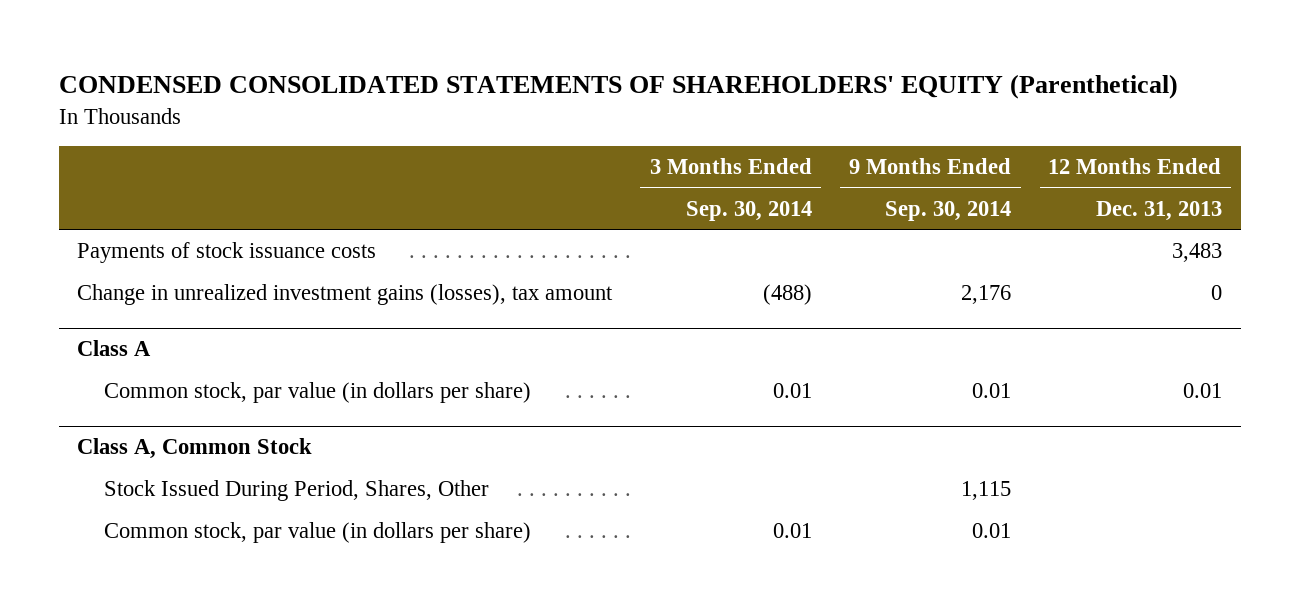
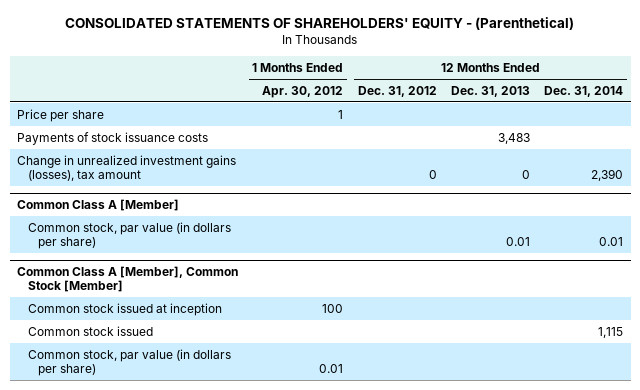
- CONDENSED CONSOLIDATED STATEMENTS OF SHAREHOLDERS' EQUITY (Parenthetical)
+ CONSOLIDATED STATEMENTS OF SHAREHOLDERS' EQUITY - (Parenthetical)
- | 3 Months Ended Sep. 30, 2014 | 9 Months Ended Sep. 30, 2014 | 12 Months Ended Dec. 31, 2013
+ | 1 Months Ended Apr. 30, 2012 | 12 Months Ended Dec. 31, 2012 | 12 Months Ended Dec. 31, 2013 | 12 Months Ended Dec. 31, 2014
+ Price per share | 1 | | |
- Class A
+ Common Class A [Member]
- Class A, Common Stock
- Stock Issued During Period, Shares, Other | | 1,115 |
+ Common Class A [Member], Common Stock [Member]
+ Common stock issued at inception | 100 | | |
+ Common stock issued | | | | 1,115

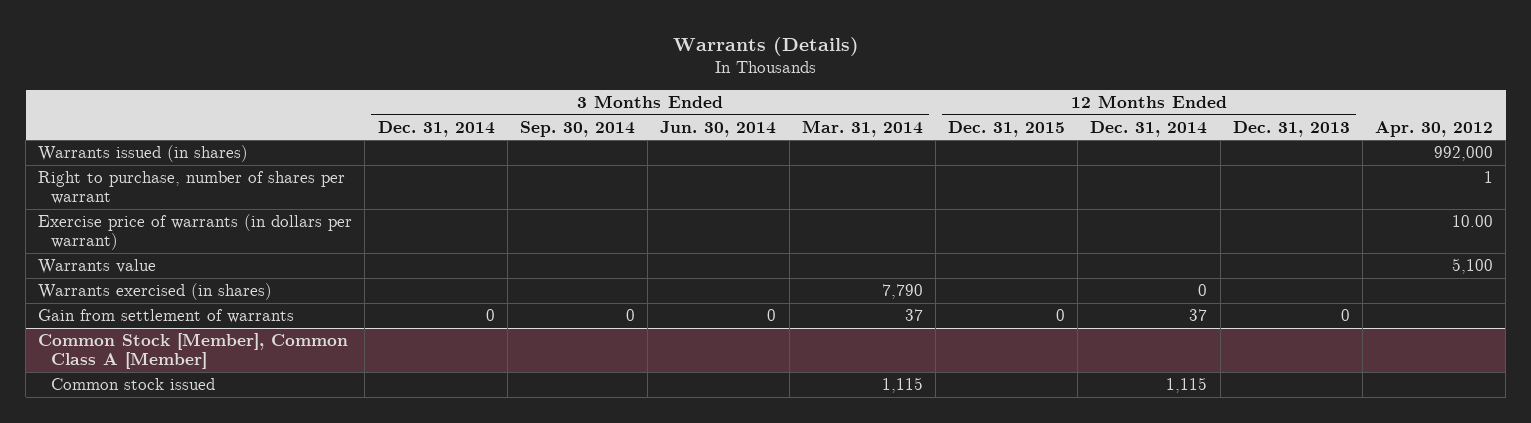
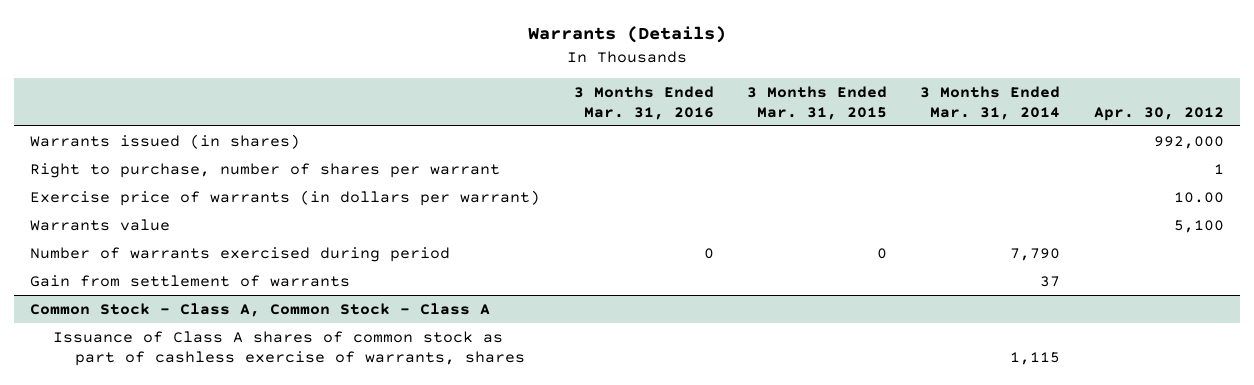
- | 3 Months Ended Dec. 31, 2014 | 3 Months Ended Sep. 30, 2014 | 3 Months Ended Jun. 30, 2014 | 3 Months Ended Mar. 31, 2014 | 12 Months Ended Dec. 31, 2015 | 12 Months Ended Dec. 31, 2014 | 12 Months Ended Dec. 31, 2013 | Apr. 30, 2012
+ | 3 Months Ended Mar. 31, 2016 | 3 Months Ended Mar. 31, 2015 | 3 Months Ended Mar. 31, 2014 | Apr. 30, 2012
- Warrants exercised (in shares) | | | | 7,790 | | 0 | |
+ Number of warrants exercised during period | 0 | 0 | 7,790 |
- Common Stock [Member], Common Class A [Member]
- Common stock issued | | | | 1,115 | | 1,115 | |
+ Common Stock - Class A, Common Stock - Class A
+ Issuance of Class A shares of common stock as part of cashless exercise of warrants, shares | | | 1,115 |

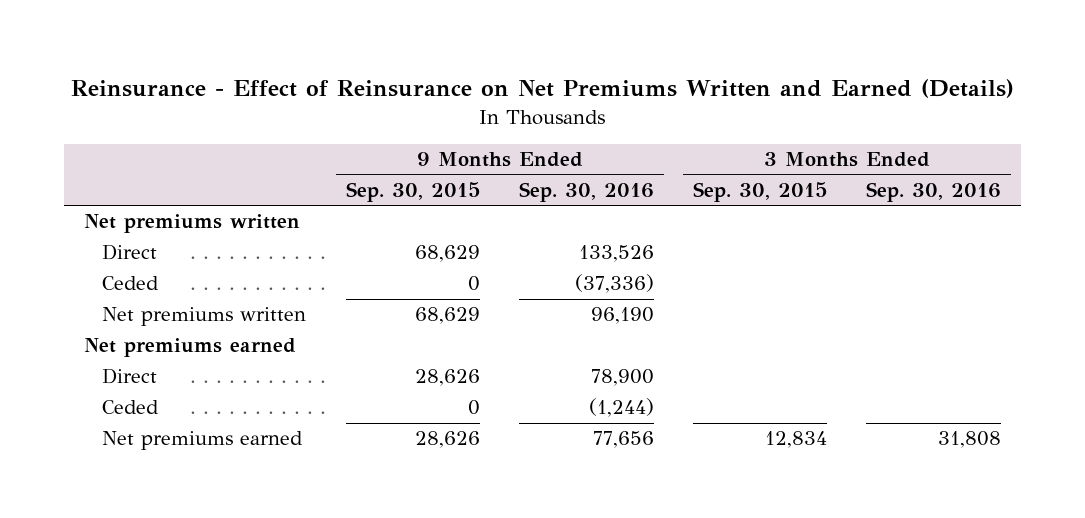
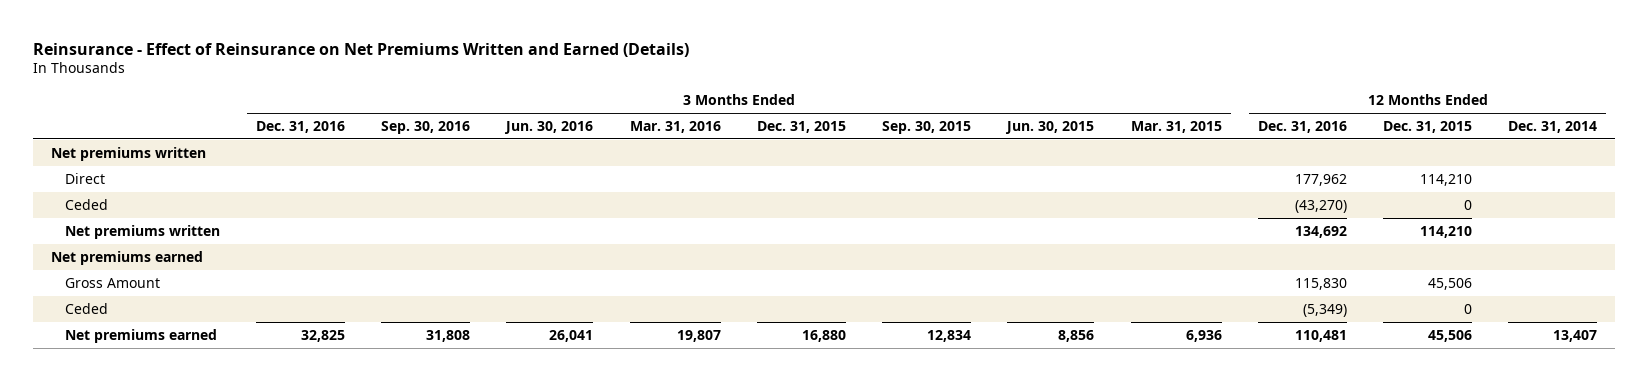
- | 9 Months Ended Sep. 30, 2015 | 9 Months Ended Sep. 30, 2016 | 3 Months Ended Sep. 30, 2015 | 3 Months Ended Sep. 30, 2016
+ | 3 Months Ended Dec. 31, 2016 | 3 Months Ended Sep. 30, 2016 | 3 Months Ended Jun. 30, 2016 | 3 Months Ended Mar. 31, 2016 | 3 Months Ended Dec. 31, 2015 | 3 Months Ended Sep. 30, 2015 | 3 Months Ended Jun. 30, 2015 | 3 Months Ended Mar. 31, 2015 | 12 Months Ended Dec. 31, 2016 | 12 Months Ended Dec. 31, 2015 | 12 Months Ended Dec. 31, 2014
- Direct | 28,626 | 78,900 | |
+ Gross Amount | | | | | | | | | 115,830 | 45,506 |

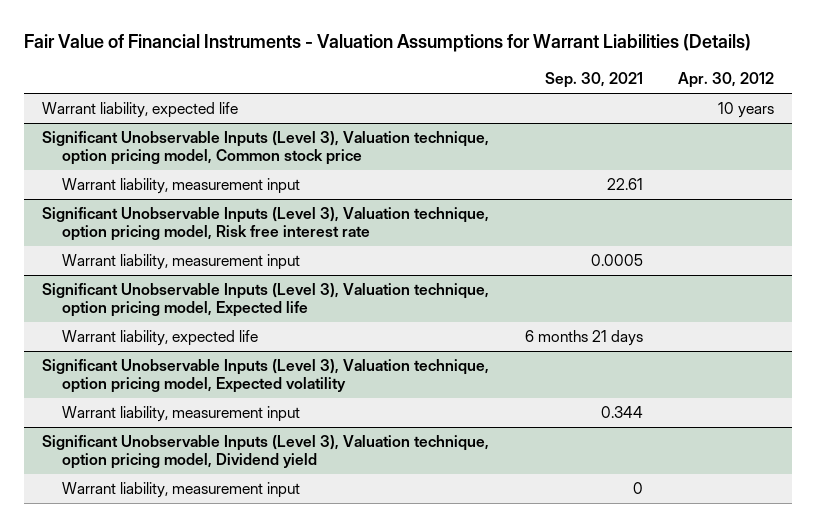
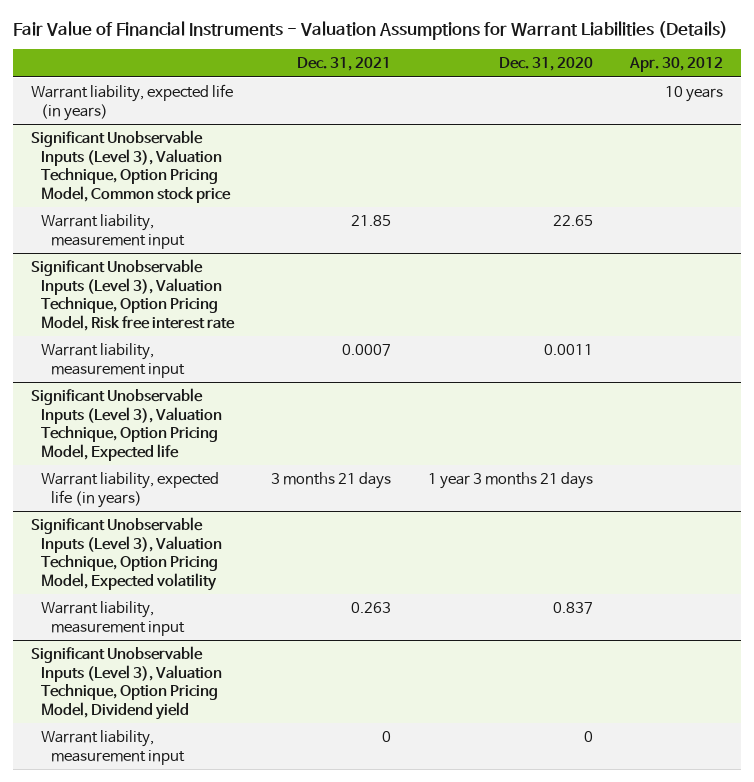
- | Sep. 30, 2021 | Apr. 30, 2012
+ | Dec. 31, 2021 | Dec. 31, 2020 | Apr. 30, 2012
- Warrant liability, expected life | | 10 years
- Significant Unobservable Inputs (Level 3), Valuation technique, option pricing model, Common stock price
+ Warrant liability, expected life (in years) | | | 10 years
+ Significant Unobservable Inputs (Level 3), Valuation Technique, Option Pricing Model, Common stock price
- Significant Unobservable Inputs (Level 3), Valuation technique, option pricing model, Risk free interest rate
+ Significant Unobservable Inputs (Level 3), Valuation Technique, Option Pricing Model, Risk free interest rate
- Significant Unobservable Inputs (Level 3), Valuation technique, option pricing model, Expected life
- Warrant liability, expected life | 6 months 21 days |
- Significant Unobservable Inputs (Level 3), Valuation technique, option pricing model, Expected volatility
+ Significant Unobservable Inputs (Level 3), Valuation Technique, Option Pricing Model, Expected life
+ Warrant liability, expected life (in years) | 3 months 21 days | 1 year 3 months 21 days |
+ Significant Unobservable Inputs (Level 3), Valuation Technique, Option Pricing Model, Expected volatility
- Significant Unobservable Inputs (Level 3), Valuation technique, option pricing model, Dividend yield
+ Significant Unobservable Inputs (Level 3), Valuation Technique, Option Pricing Model, Dividend yield

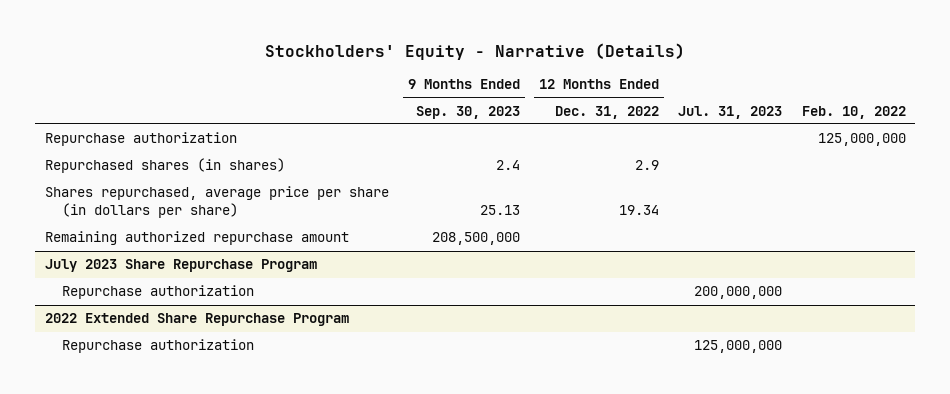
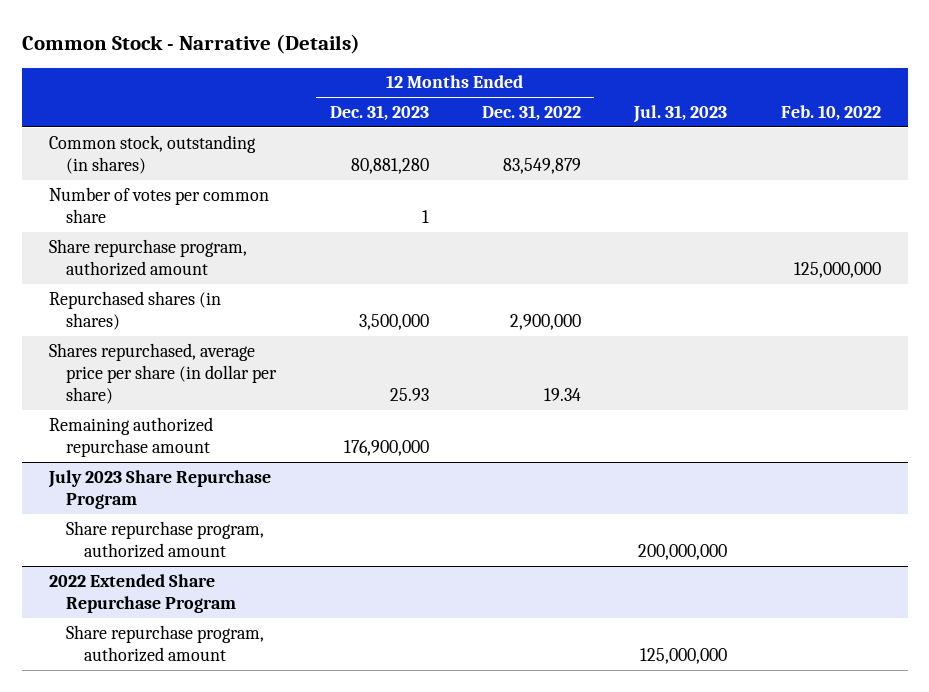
- Stockholders' Equity - Narrative (Details)
+ Common Stock - Narrative (Details)
- | 9 Months Ended Sep. 30, 2023 | 12 Months Ended Dec. 31, 2022 | Jul. 31, 2023 | Feb. 10, 2022
+ | 12 Months Ended Dec. 31, 2023 | 12 Months Ended Dec. 31, 2022 | Jul. 31, 2023 | Feb. 10, 2022
- Repurchase authorization | | | | 125,000,000
- Repurchased shares (in shares) | 2.4 | 2.9 | |
- Shares repurchased, average price per share (in dollars per share) | 25.13 | 19.34 | |
+ Common stock, outstanding (in shares) | 80,881,280 | 83,549,879 | |
+ Number of votes per common share | 1 | | |
+ Share repurchase program, authorized amount | | | | 125,000,000
+ Repurchased shares (in shares) | 3,500,000 | 2,900,000 | |
+ Shares repurchased, average price per share (in dollar per share) | 25.93 | 19.34 | |
@ July 2023 Share Repurchase Program
- Repurchase authorization | | | 200,000,000 |
+ Share repurchase program, authorized amount | | | 200,000,000 |
@ 2022 Extended Share Repurchase Program
- Repurchase authorization | | | 125,000,000 |
+ Share repurchase program, authorized amount | | | 125,000,000 |

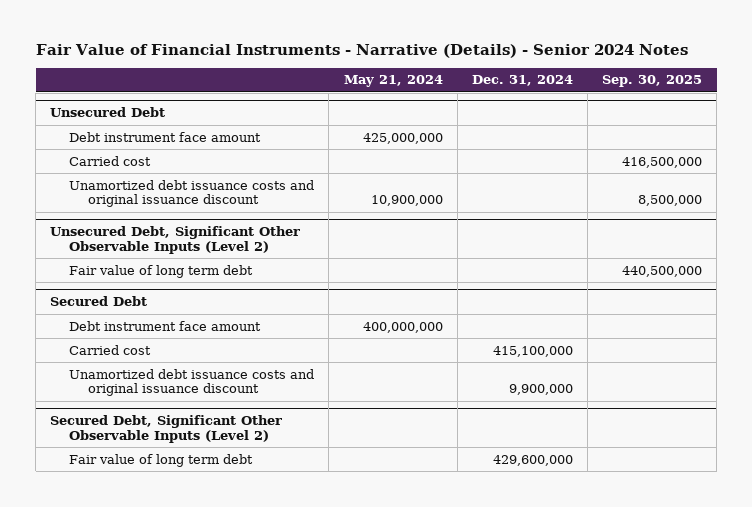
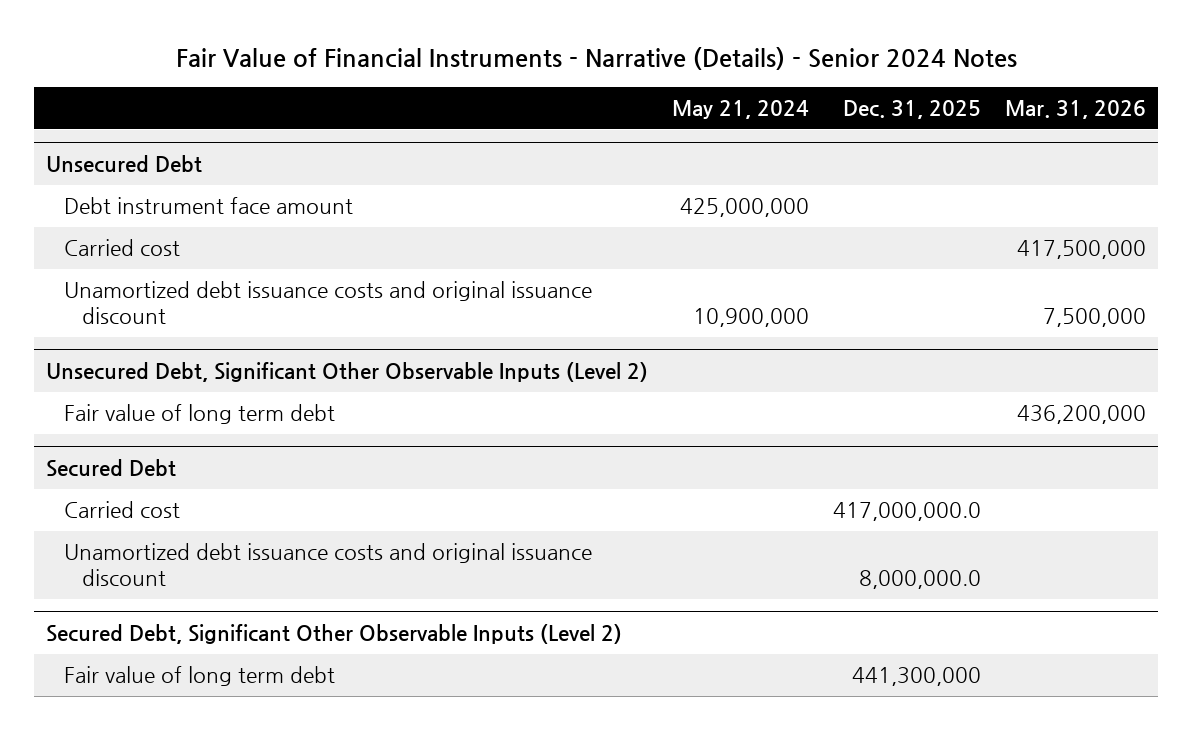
- | May 21, 2024 | Dec. 31, 2024 | Sep. 30, 2025
+ | May 21, 2024 | Dec. 31, 2025 | Mar. 31, 2026
@ Secured Debt
- Debt instrument face amount | 400,000,000 | |

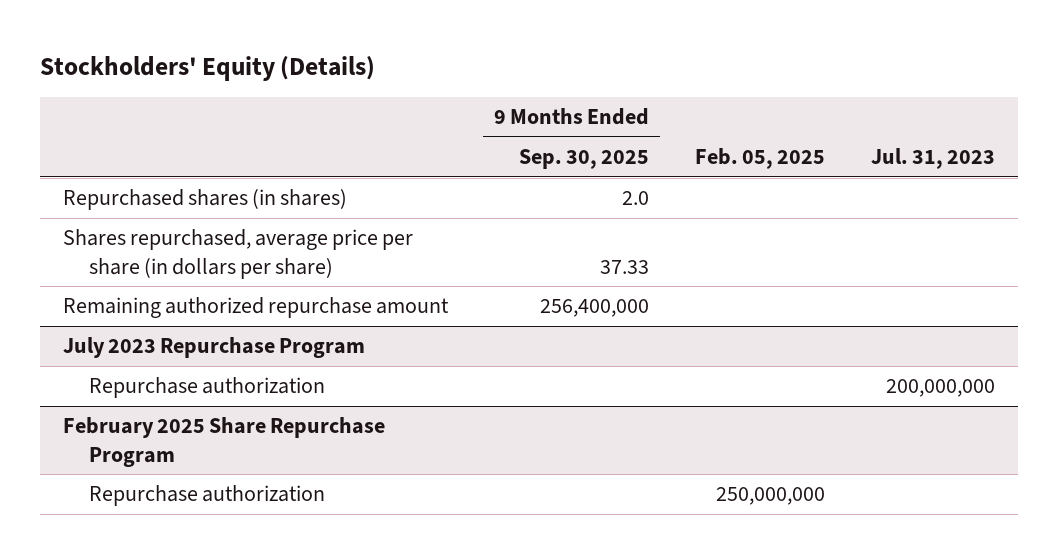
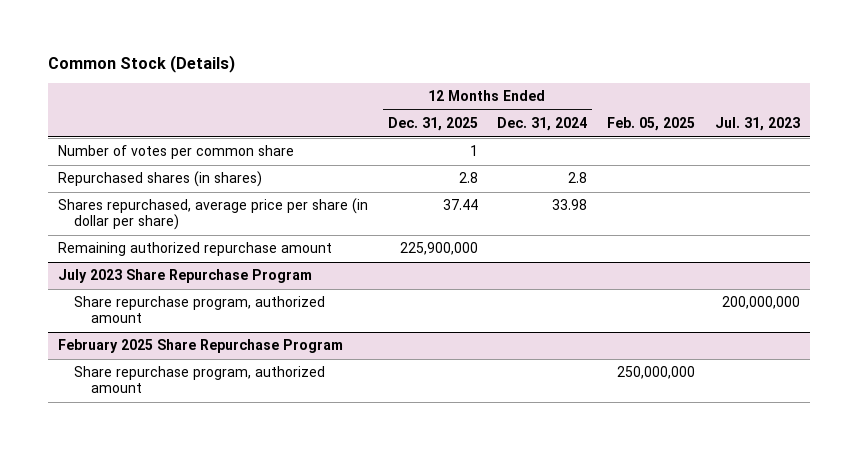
- Stockholders' Equity (Details)
+ Common Stock (Details)
- | 9 Months Ended Sep. 30, 2025 | Feb. 05, 2025 | Jul. 31, 2023
+ | 12 Months Ended Dec. 31, 2025 | 12 Months Ended Dec. 31, 2024 | Feb. 05, 2025 | Jul. 31, 2023
+ Number of votes per common share | 1 | | |
- Shares repurchased, average price per share (in dollars per share) | 37.33 | |
+ Shares repurchased, average price per share (in dollar per share) | 37.44 | 33.98 | |
- July 2023 Repurchase Program
- Repurchase authorization | | | 200,000,000
+ July 2023 Share Repurchase Program
+ Share repurchase program, authorized amount | | | | 200,000,000
@ February 2025 Share Repurchase Program
- Repurchase authorization | | 250,000,000 |
+ Share repurchase program, authorized amount | | | 250,000,000 |

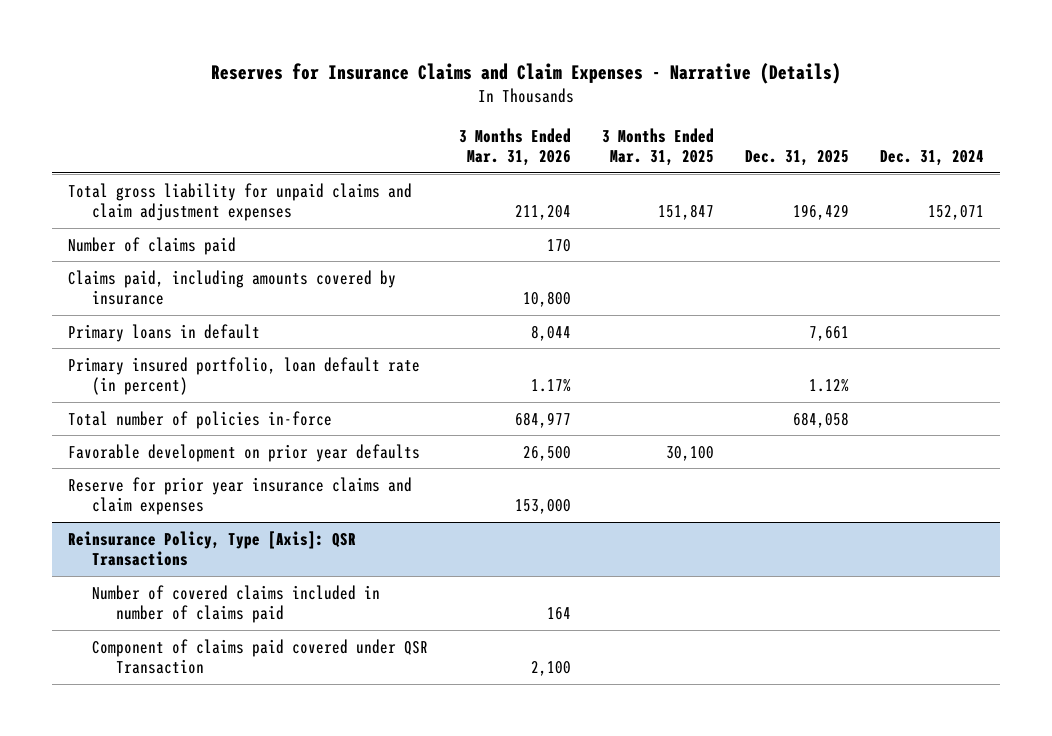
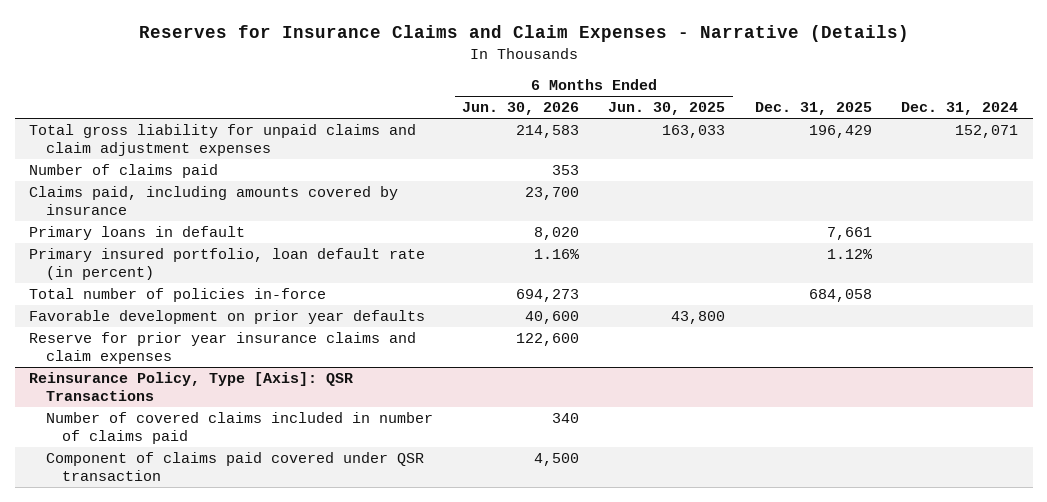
- | 3 Months Ended Mar. 31, 2026 | 3 Months Ended Mar. 31, 2025 | Dec. 31, 2025 | Dec. 31, 2024
+ | 6 Months Ended Jun. 30, 2026 | 6 Months Ended Jun. 30, 2025 | Dec. 31, 2025 | Dec. 31, 2024
@ Reinsurance Policy, Type [Axis]: QSR Transactions
- Component of claims paid covered under QSR Transaction | 2,100 | | |
+ Component of claims paid covered under QSR transaction | 4,500 | | |

